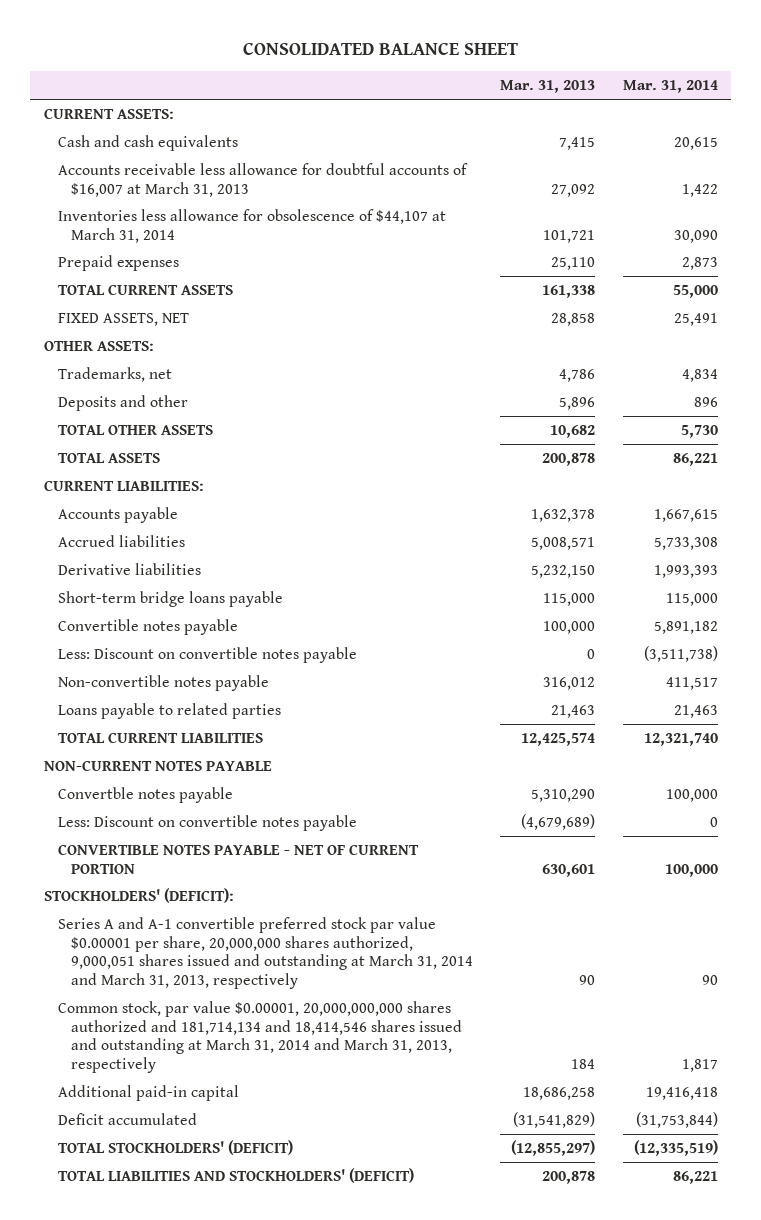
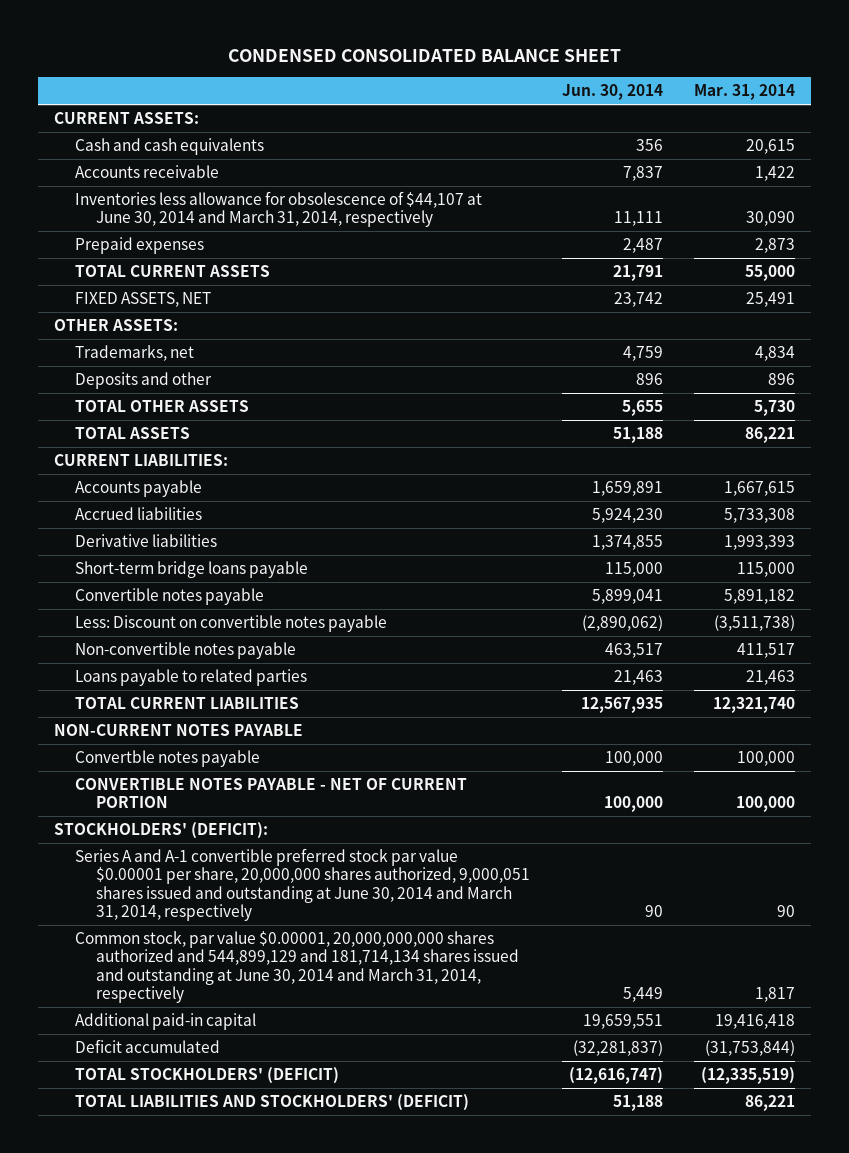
- CONSOLIDATED BALANCE SHEET
+ CONDENSED CONSOLIDATED BALANCE SHEET
- | Mar. 31, 2013 | Mar. 31, 2014
+ | Jun. 30, 2014 | Mar. 31, 2014
- Accounts receivable less allowance for doubtful accounts of $16,007 at March 31, 2013 | 27,092 | 1,422
- Inventories less allowance for obsolescence of $44,107 at March 31, 2014 | 101,721 | 30,090
+ Accounts receivable | 7,837 | 1,422
+ Inventories less allowance for obsolescence of $44,107 at June 30, 2014 and March 31, 2014, respectively | 11,111 | 30,090
- Less: Discount on convertible notes payable | (4,679,689) | 0
- Series A and A-1 convertible preferred stock par value $0.00001 per share, 20,000,000 shares authorized, 9,000,051 shares issued and outstanding at March 31, 2014 and March 31, 2013, respectively | 90 | 90
- Common stock, par value $0.00001, 20,000,000,000 shares authorized and 181,714,134 and 18,414,546 shares issued and outstanding at March 31, 2014 and March 31, 2013, respectively | 184 | 1,817
+ Series A and A-1 convertible preferred stock par value $0.00001 per share, 20,000,000 shares authorized, 9,000,051 shares issued and outstanding at June 30, 2014 and March 31, 2014, respectively | 90 | 90
+ Common stock, par value $0.00001, 20,000,000,000 shares authorized and 544,899,129 and 181,714,134 shares issued and outstanding at June 30, 2014 and March 31, 2014, respectively | 5,449 | 1,817

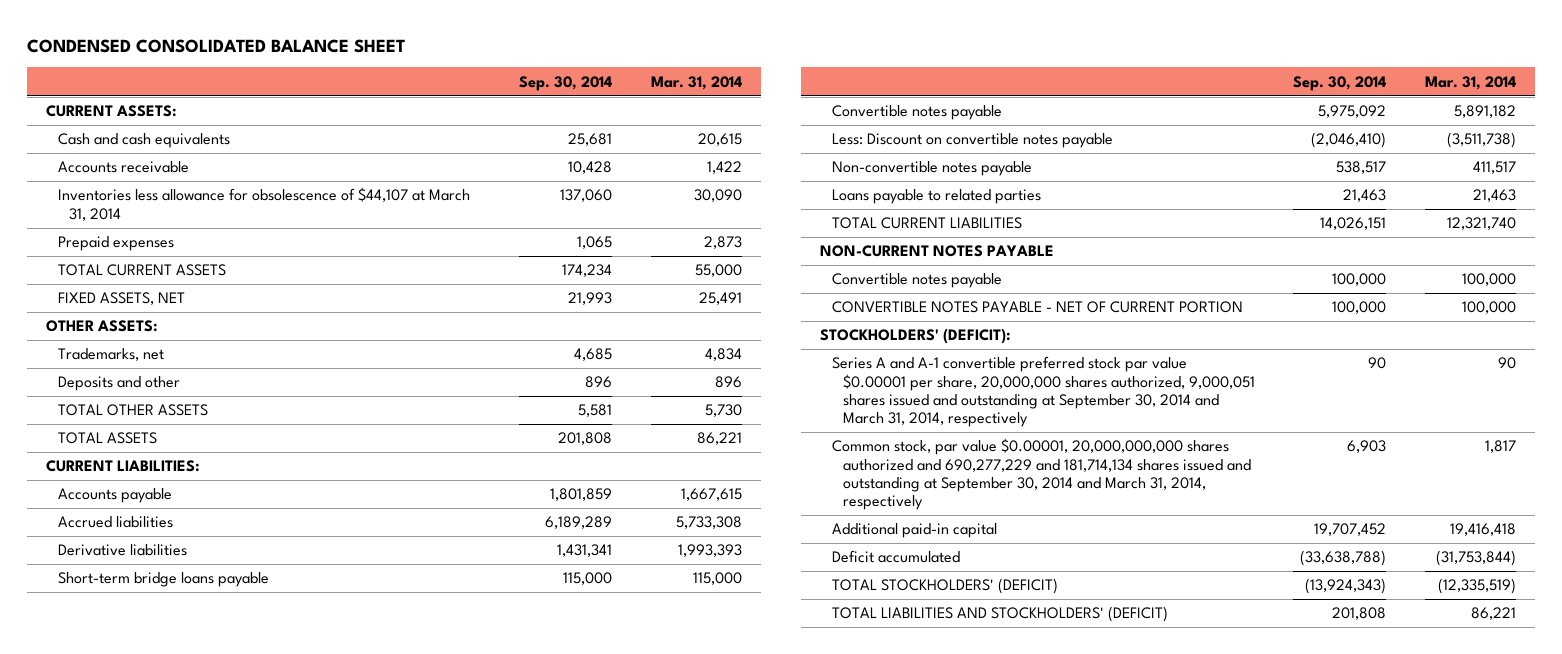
- | Jun. 30, 2014 | Mar. 31, 2014
+ | Sep. 30, 2014 | Mar. 31, 2014
- Inventories less allowance for obsolescence of $44,107 at June 30, 2014 and March 31, 2014, respectively | 11,111 | 30,090
+ Inventories less allowance for obsolescence of $44,107 at March 31, 2014 | 137,060 | 30,090
- Convertble notes payable | 100,000 | 100,000
+ Convertible notes payable | 100,000 | 100,000
- Series A and A-1 convertible preferred stock par value $0.00001 per share, 20,000,000 shares authorized, 9,000,051 shares issued and outstanding at June 30, 2014 and March 31, 2014, respectively | 90 | 90
- Common stock, par value $0.00001, 20,000,000,000 shares authorized and 544,899,129 and 181,714,134 shares issued and outstanding at June 30, 2014 and March 31, 2014, respectively | 5,449 | 1,817
+ Series A and A-1 convertible preferred stock par value $0.00001 per share, 20,000,000 shares authorized, 9,000,051 shares issued and outstanding at September 30, 2014 and March 31, 2014, respectively | 90 | 90
+ Common stock, par value $0.00001, 20,000,000,000 shares authorized and 690,277,229 and 181,714,134 shares issued and outstanding at September 30, 2014 and March 31, 2014, respectively | 6,903 | 1,817

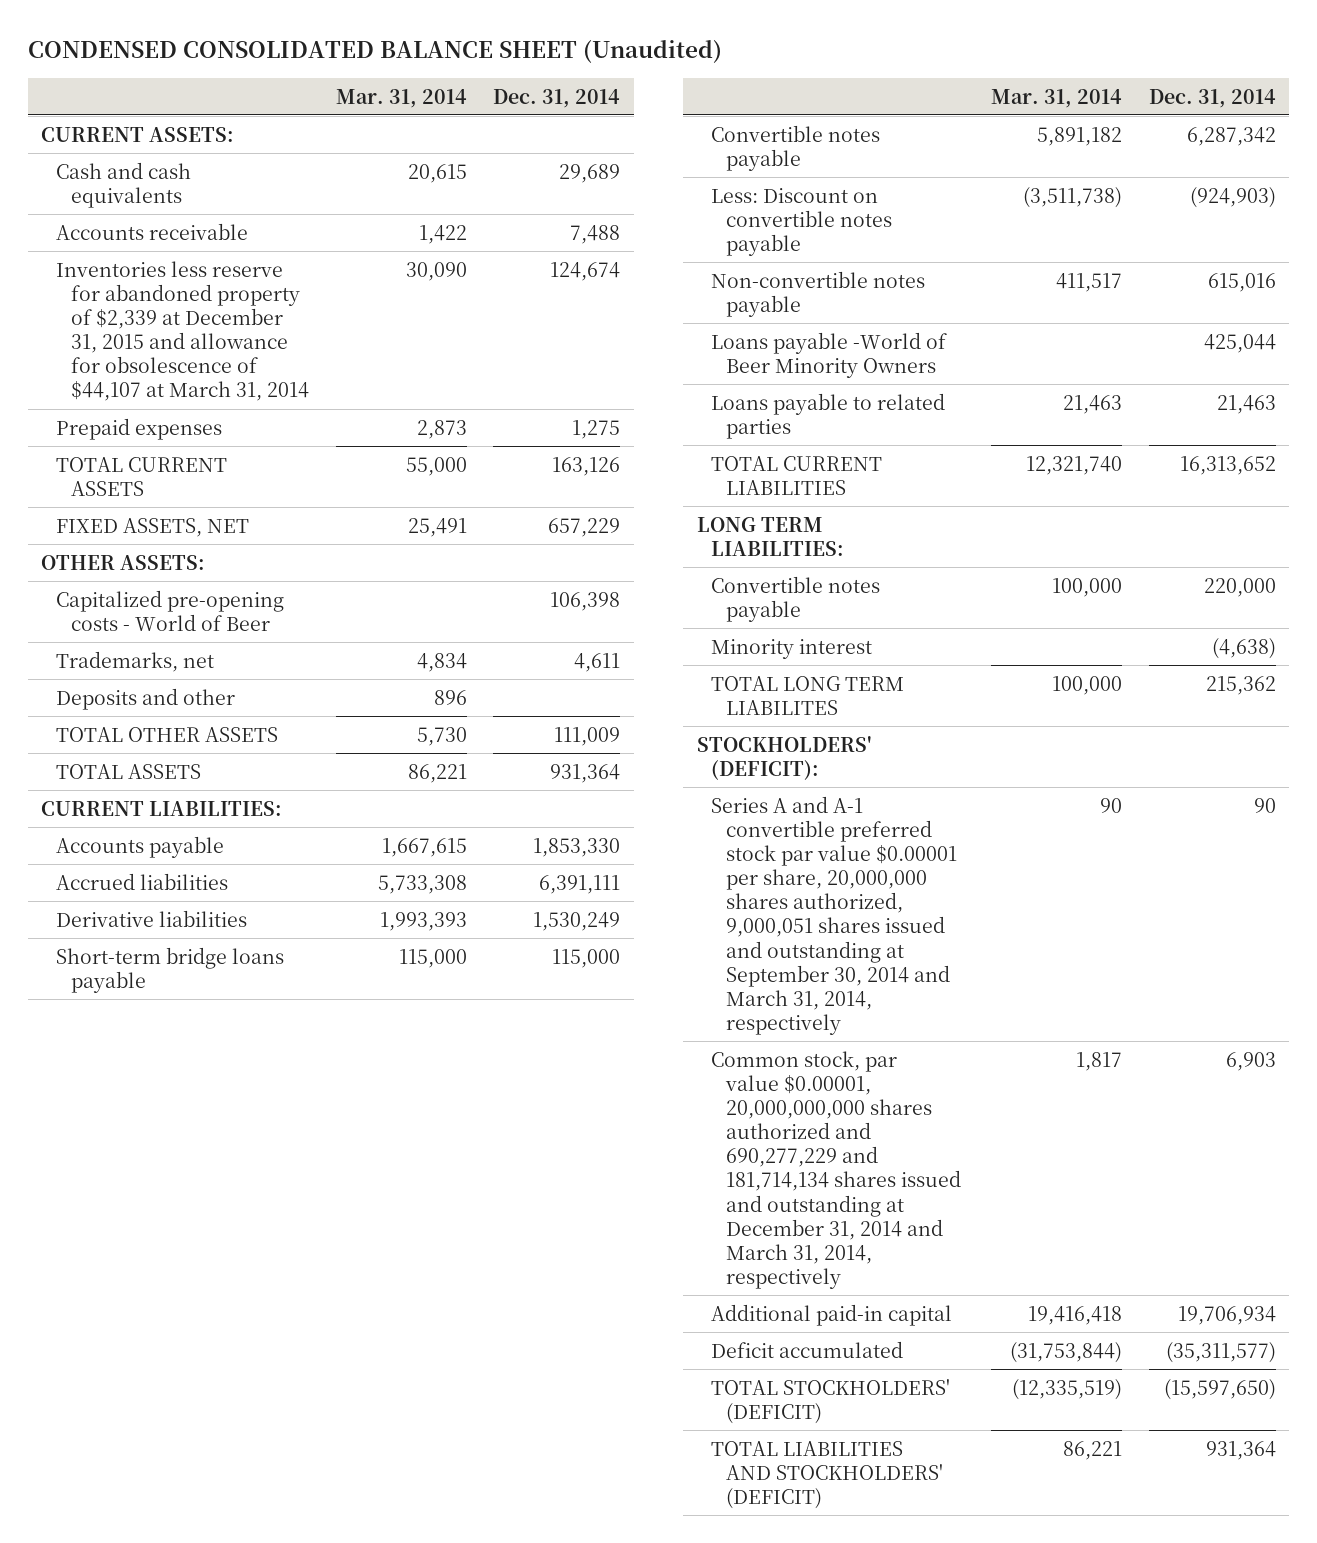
- CONDENSED CONSOLIDATED BALANCE SHEET
+ CONDENSED CONSOLIDATED BALANCE SHEET (Unaudited)
- | Sep. 30, 2014 | Mar. 31, 2014
+ | Mar. 31, 2014 | Dec. 31, 2014
- Inventories less allowance for obsolescence of $44,107 at March 31, 2014 | 137,060 | 30,090
+ Inventories less reserve for abandoned property of $2,339 at December 31, 2015 and allowance for obsolescence of $44,107 at March 31, 2014 | 30,090 | 124,674
+ Capitalized pre-opening costs - World of Beer | | 106,398
+ Loans payable -World of Beer Minority Owners | | 425,044
- NON-CURRENT NOTES PAYABLE
+ LONG TERM LIABILITIES:
- CONVERTIBLE NOTES PAYABLE - NET OF CURRENT PORTION | 100,000 | 100,000
+ Minority interest | | (4,638)
+ TOTAL LONG TERM LIABILITES | 100,000 | 215,362
- Common stock, par value $0.00001, 20,000,000,000 shares authorized and 690,277,229 and 181,714,134 shares issued and outstanding at September 30, 2014 and March 31, 2014, respectively | 6,903 | 1,817
+ Common stock, par value $0.00001, 20,000,000,000 shares authorized and 690,277,229 and 181,714,134 shares issued and outstanding at December 31, 2014 and March 31, 2014, respectively | 1,817 | 6,903

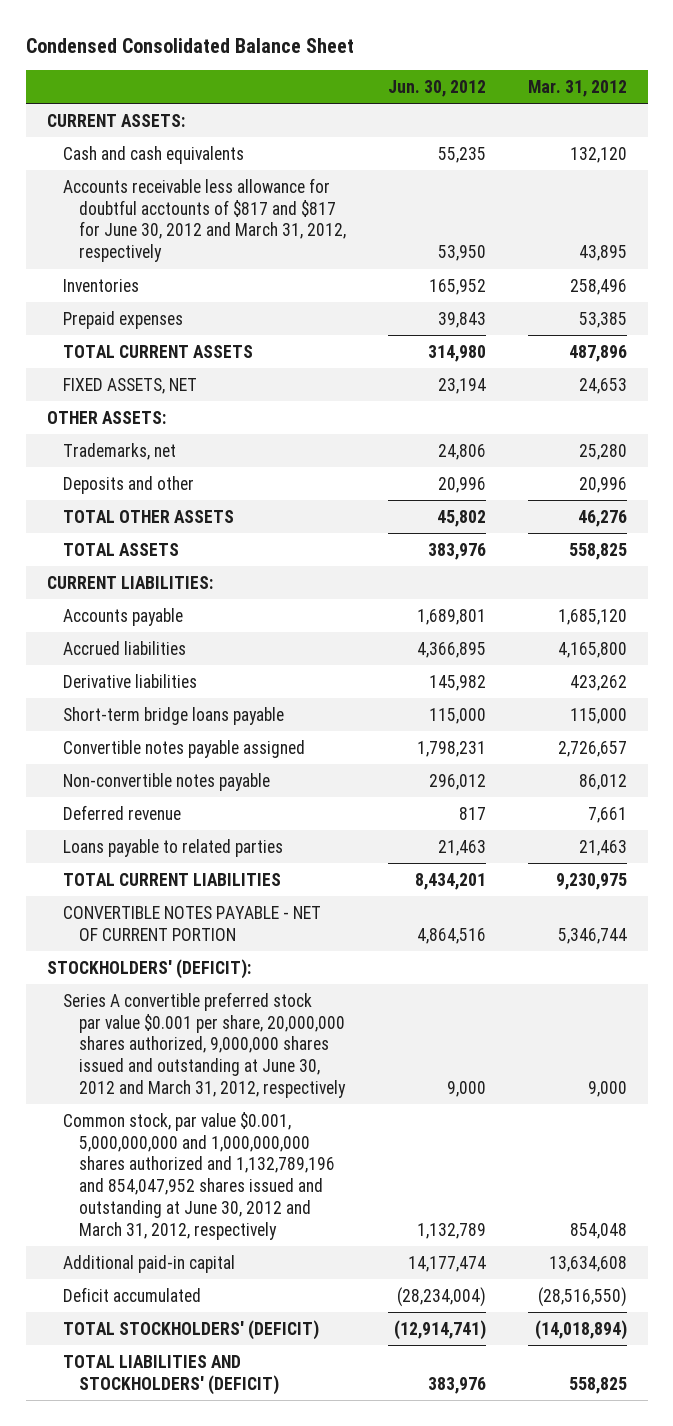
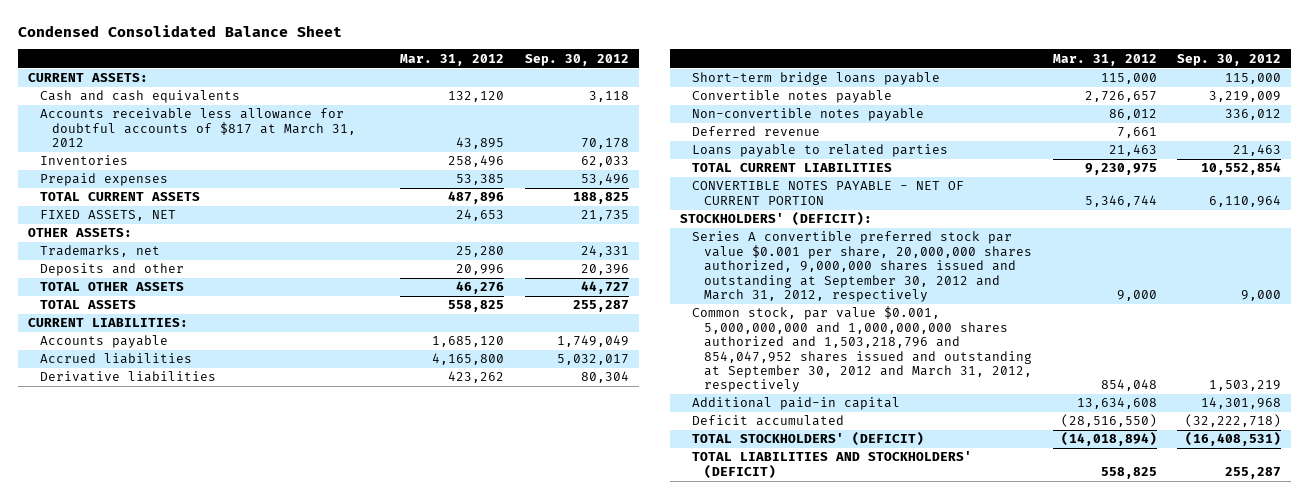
- | Jun. 30, 2012 | Mar. 31, 2012
+ | Mar. 31, 2012 | Sep. 30, 2012
- Accounts receivable less allowance for doubtful acctounts of $817 and $817 for June 30, 2012 and March 31, 2012, respectively | 53,950 | 43,895
+ Accounts receivable less allowance for doubtful accounts of $817 at March 31, 2012 | 43,895 | 70,178
- Convertible notes payable assigned | 1,798,231 | 2,726,657
+ Convertible notes payable | 2,726,657 | 3,219,009
- Series A convertible preferred stock par value $0.001 per share, 20,000,000 shares authorized, 9,000,000 shares issued and outstanding at June 30, 2012 and March 31, 2012, respectively | 9,000 | 9,000
- Common stock, par value $0.001, 5,000,000,000 and 1,000,000,000 shares authorized and 1,132,789,196 and 854,047,952 shares issued and outstanding at June 30, 2012 and March 31, 2012, respectively | 1,132,789 | 854,048
+ Series A convertible preferred stock par value $0.001 per share, 20,000,000 shares authorized, 9,000,000 shares issued and outstanding at September 30, 2012 and March 31, 2012, respectively | 9,000 | 9,000
+ Common stock, par value $0.001, 5,000,000,000 and 1,000,000,000 shares authorized and 1,503,218,796 and 854,047,952 shares issued and outstanding at September 30, 2012 and March 31, 2012, respectively | 854,048 | 1,503,219

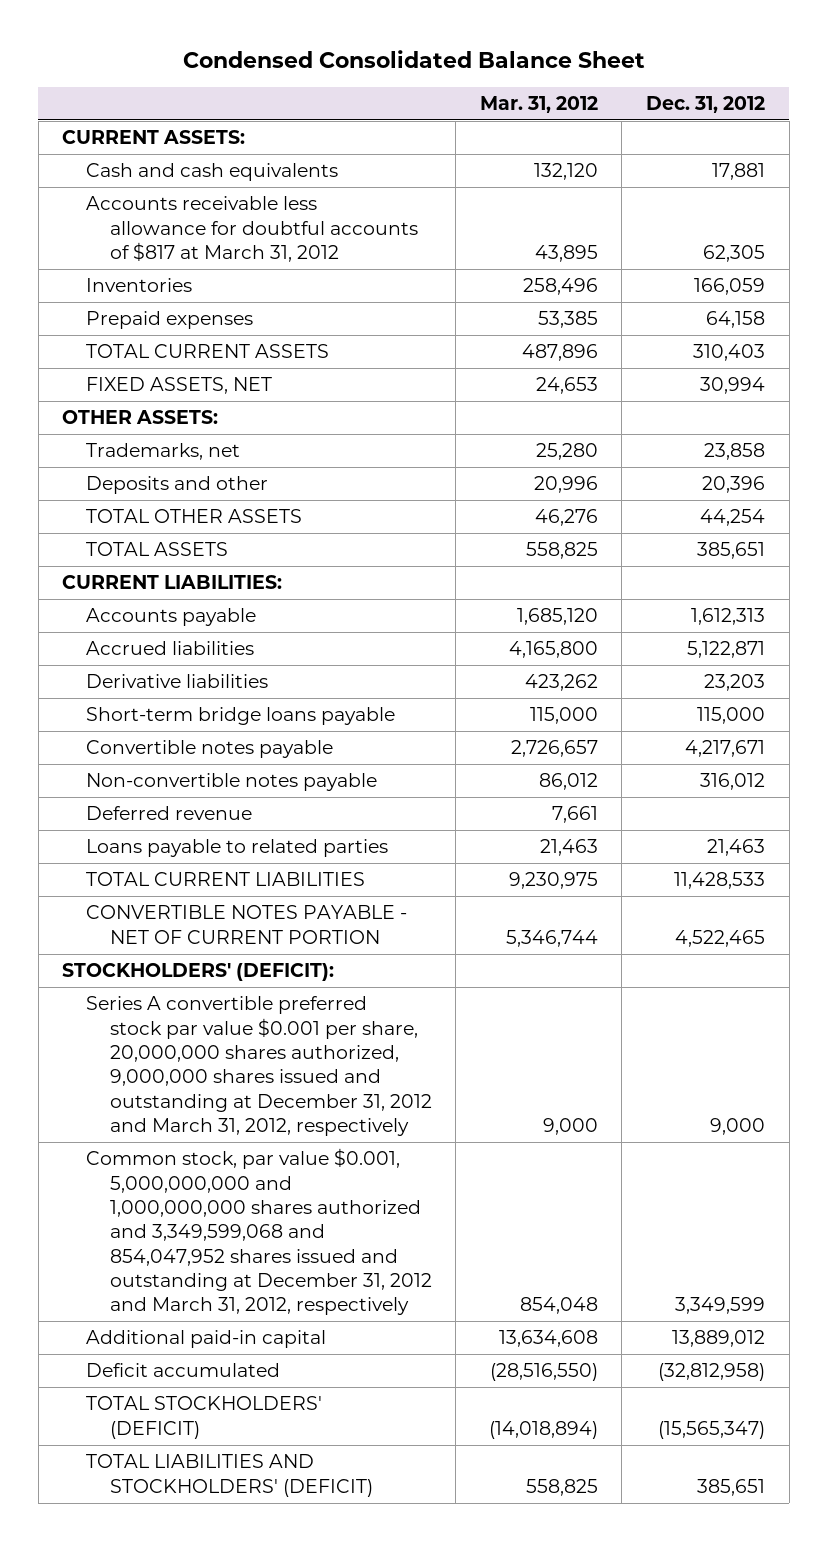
- | Mar. 31, 2012 | Sep. 30, 2012
+ | Mar. 31, 2012 | Dec. 31, 2012
- Series A convertible preferred stock par value $0.001 per share, 20,000,000 shares authorized, 9,000,000 shares issued and outstanding at September 30, 2012 and March 31, 2012, respectively | 9,000 | 9,000
- Common stock, par value $0.001, 5,000,000,000 and 1,000,000,000 shares authorized and 1,503,218,796 and 854,047,952 shares issued and outstanding at September 30, 2012 and March 31, 2012, respectively | 854,048 | 1,503,219
+ Series A convertible preferred stock par value $0.001 per share, 20,000,000 shares authorized, 9,000,000 shares issued and outstanding at December 31, 2012 and March 31, 2012, respectively | 9,000 | 9,000
+ Common stock, par value $0.001, 5,000,000,000 and 1,000,000,000 shares authorized and 3,349,599,068 and 854,047,952 shares issued and outstanding at December 31, 2012 and March 31, 2012, respectively | 854,048 | 3,349,599

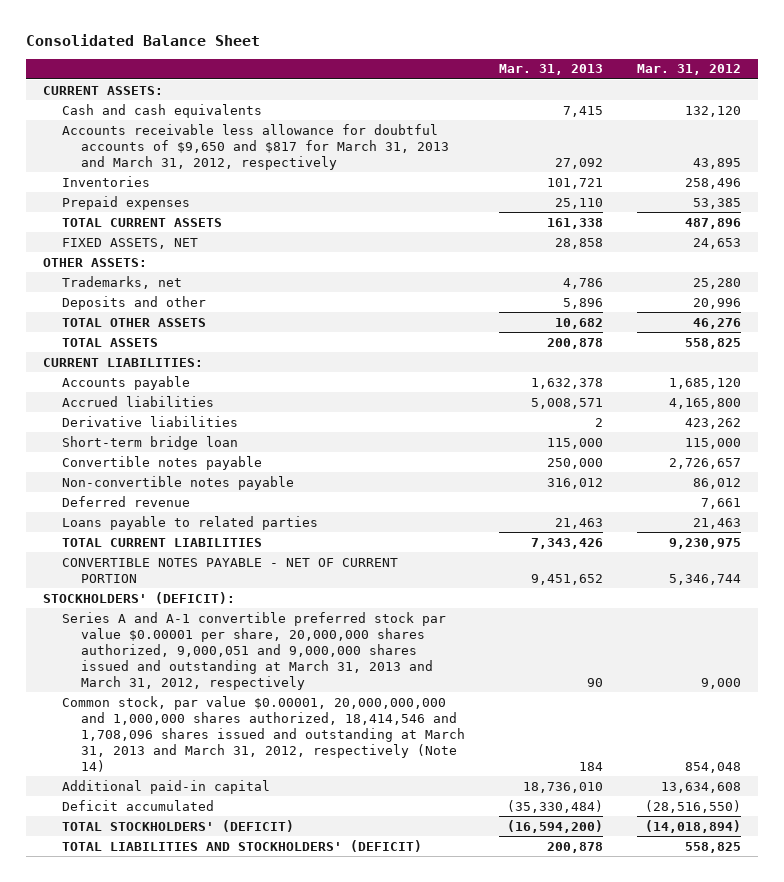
- Condensed Consolidated Balance Sheet
+ Consolidated Balance Sheet
- | Mar. 31, 2012 | Dec. 31, 2012
+ | Mar. 31, 2013 | Mar. 31, 2012
- Accounts receivable less allowance for doubtful accounts of $817 at March 31, 2012 | 43,895 | 62,305
+ Accounts receivable less allowance for doubtful accounts of $9,650 and $817 for March 31, 2013 and March 31, 2012, respectively | 27,092 | 43,895
- Short-term bridge loans payable | 115,000 | 115,000
+ Short-term bridge loan | 115,000 | 115,000
- Series A convertible preferred stock par value $0.001 per share, 20,000,000 shares authorized, 9,000,000 shares issued and outstanding at December 31, 2012 and March 31, 2012, respectively | 9,000 | 9,000
- Common stock, par value $0.001, 5,000,000,000 and 1,000,000,000 shares authorized and 3,349,599,068 and 854,047,952 shares issued and outstanding at December 31, 2012 and March 31, 2012, respectively | 854,048 | 3,349,599
+ Series A and A-1 convertible preferred stock par value $0.00001 per share, 20,000,000 shares authorized, 9,000,051 and 9,000,000 shares issued and outstanding at March 31, 2013 and March 31, 2012, respectively | 90 | 9,000
+ Common stock, par value $0.00001, 20,000,000,000 and 1,000,000 shares authorized, 18,414,546 and 1,708,096 shares issued and outstanding at March 31, 2013 and March 31, 2012, respectively (Note 14) | 184 | 854,048

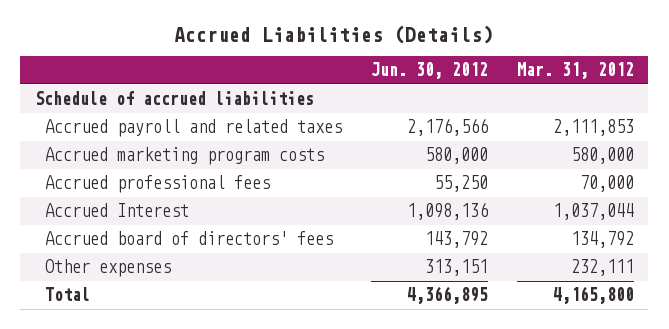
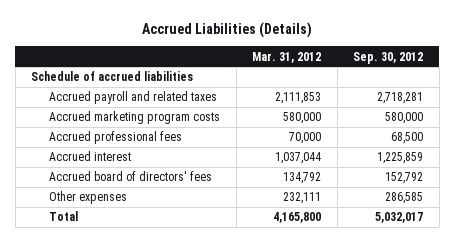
- | Jun. 30, 2012 | Mar. 31, 2012
+ | Mar. 31, 2012 | Sep. 30, 2012
- Accrued Interest | 1,098,136 | 1,037,044
+ Accrued interest | 1,037,044 | 1,225,859

